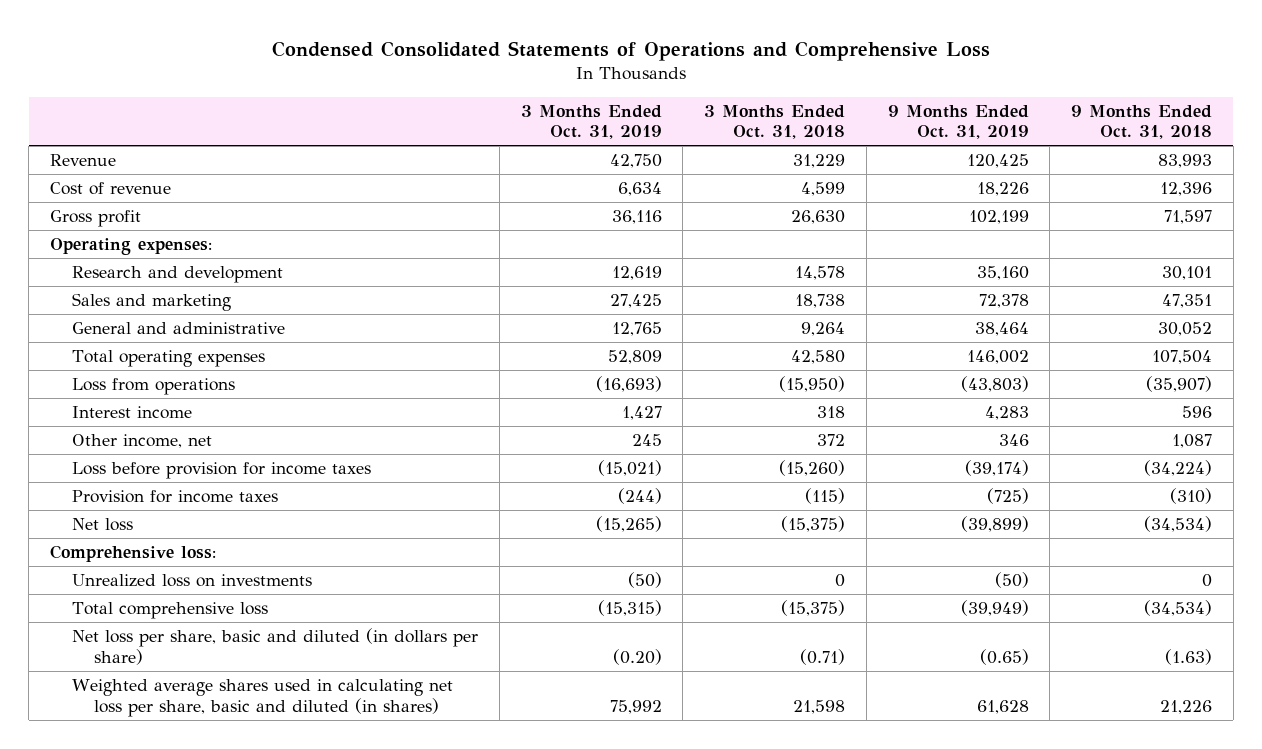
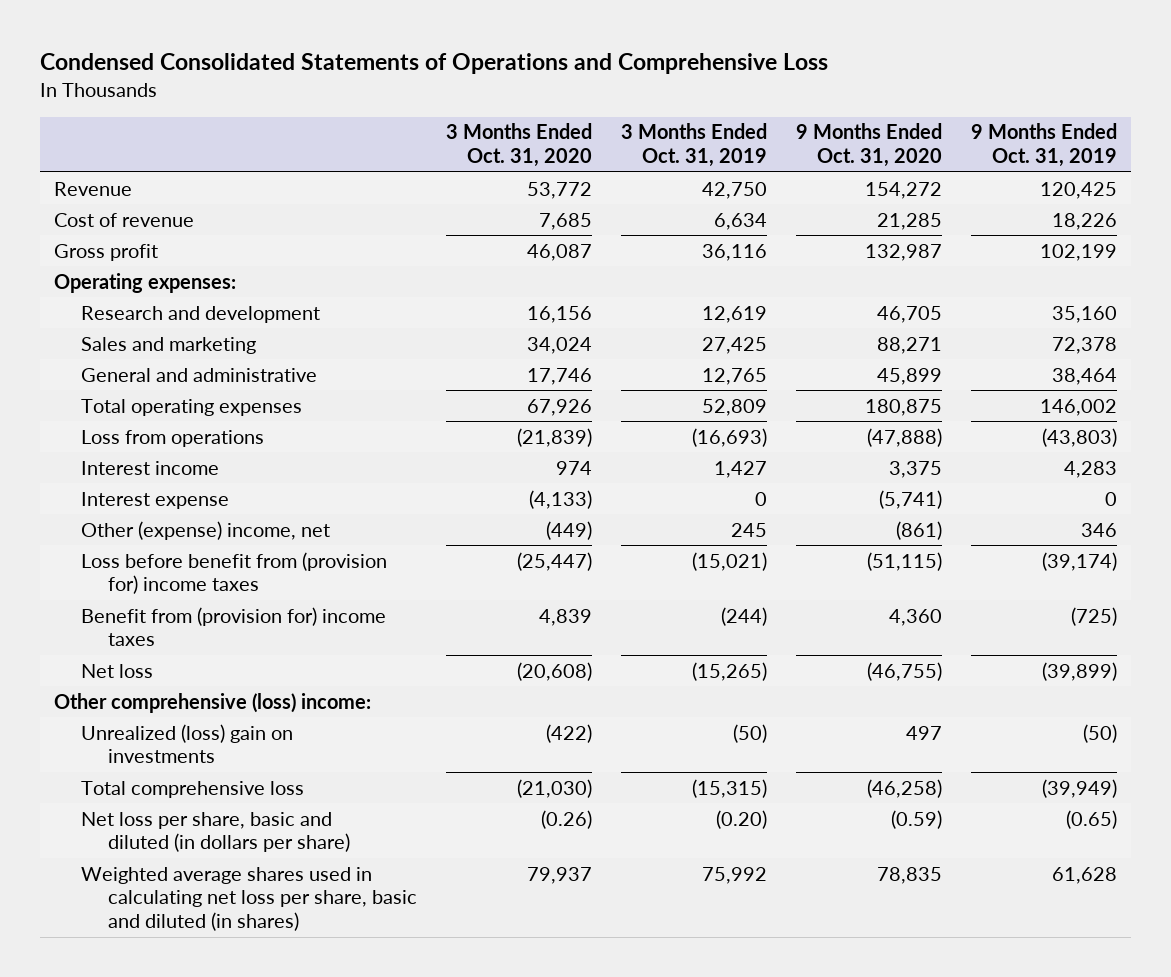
- | 3 Months Ended Oct. 31, 2019 | 3 Months Ended Oct. 31, 2018 | 9 Months Ended Oct. 31, 2019 | 9 Months Ended Oct. 31, 2018
+ | 3 Months Ended Oct. 31, 2020 | 3 Months Ended Oct. 31, 2019 | 9 Months Ended Oct. 31, 2020 | 9 Months Ended Oct. 31, 2019
- Other income, net | 245 | 372 | 346 | 1,087
- Loss before provision for income taxes | (15,021) | (15,260) | (39,174) | (34,224)
- Provision for income taxes | (244) | (115) | (725) | (310)
+ Interest expense | (4,133) | 0 | (5,741) | 0
+ Other (expense) income, net | (449) | 245 | (861) | 346
+ Loss before benefit from (provision for) income taxes | (25,447) | (15,021) | (51,115) | (39,174)
+ Benefit from (provision for) income taxes | 4,839 | (244) | 4,360 | (725)
- Comprehensive loss:
- Unrealized loss on investments | (50) | 0 | (50) | 0
+ Other comprehensive (loss) income:
+ Unrealized (loss) gain on investments | (422) | (50) | 497 | (50)

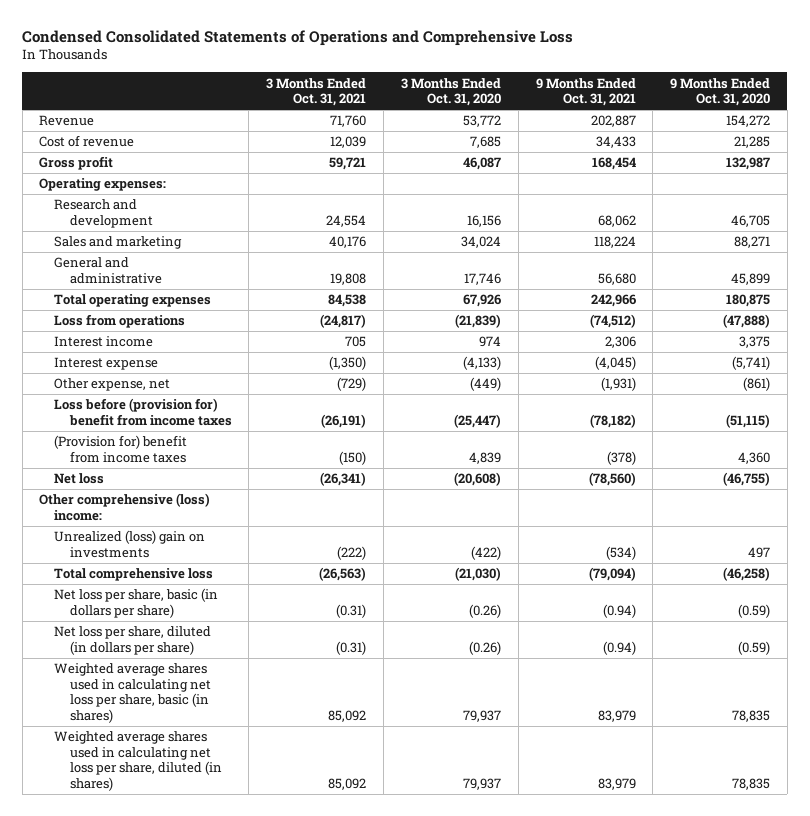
- | 3 Months Ended Oct. 31, 2020 | 3 Months Ended Oct. 31, 2019 | 9 Months Ended Oct. 31, 2020 | 9 Months Ended Oct. 31, 2019
+ | 3 Months Ended Oct. 31, 2021 | 3 Months Ended Oct. 31, 2020 | 9 Months Ended Oct. 31, 2021 | 9 Months Ended Oct. 31, 2020
- Other (expense) income, net | (449) | 245 | (861) | 346
- Loss before benefit from (provision for) income taxes | (25,447) | (15,021) | (51,115) | (39,174)
- Benefit from (provision for) income taxes | 4,839 | (244) | 4,360 | (725)
+ Other expense, net | (729) | (449) | (1,931) | (861)
+ Loss before (provision for) benefit from income taxes | (26,191) | (25,447) | (78,182) | (51,115)
+ (Provision for) benefit from income taxes | (150) | 4,839 | (378) | 4,360
- Net loss per share, basic and diluted (in dollars per share) | (0.26) | (0.20) | (0.59) | (0.65)
- Weighted average shares used in calculating net loss per share, basic and diluted (in shares) | 79,937 | 75,992 | 78,835 | 61,628
+ Net loss per share, basic (in dollars per share) | (0.31) | (0.26) | (0.94) | (0.59)
+ Net loss per share, diluted (in dollars per share) | (0.31) | (0.26) | (0.94) | (0.59)
+ Weighted average shares used in calculating net loss per share, basic (in shares) | 85,092 | 79,937 | 83,979 | 78,835
+ Weighted average shares used in calculating net loss per share, diluted (in shares) | 85,092 | 79,937 | 83,979 | 78,835

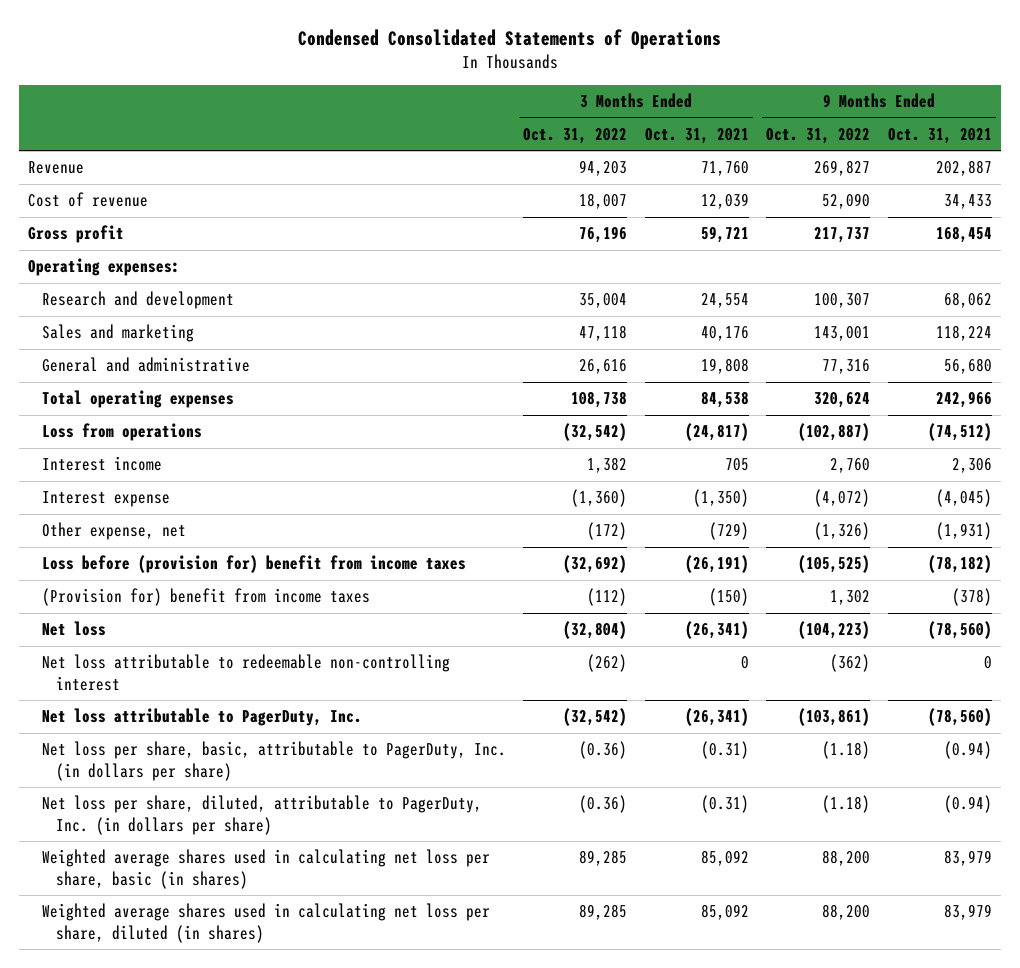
- Condensed Consolidated Statements of Operations and Comprehensive Loss
+ Condensed Consolidated Statements of Operations
- | 3 Months Ended Oct. 31, 2021 | 3 Months Ended Oct. 31, 2020 | 9 Months Ended Oct. 31, 2021 | 9 Months Ended Oct. 31, 2020
+ | 3 Months Ended Oct. 31, 2022 | 3 Months Ended Oct. 31, 2021 | 9 Months Ended Oct. 31, 2022 | 9 Months Ended Oct. 31, 2021
- Other comprehensive (loss) income:
- Unrealized (loss) gain on investments | (222) | (422) | (534) | 497
- Total comprehensive loss | (26,563) | (21,030) | (79,094) | (46,258)
- Net loss per share, basic (in dollars per share) | (0.31) | (0.26) | (0.94) | (0.59)
- Net loss per share, diluted (in dollars per share) | (0.31) | (0.26) | (0.94) | (0.59)
+ Net loss attributable to redeemable non-controlling interest | (262) | 0 | (362) | 0
+ Net loss attributable to PagerDuty, Inc. | (32,542) | (26,341) | (103,861) | (78,560)
+ Net loss per share, basic, attributable to PagerDuty, Inc. (in dollars per share) | (0.36) | (0.31) | (1.18) | (0.94)
+ Net loss per share, diluted, attributable to PagerDuty, Inc. (in dollars per share) | (0.36) | (0.31) | (1.18) | (0.94)

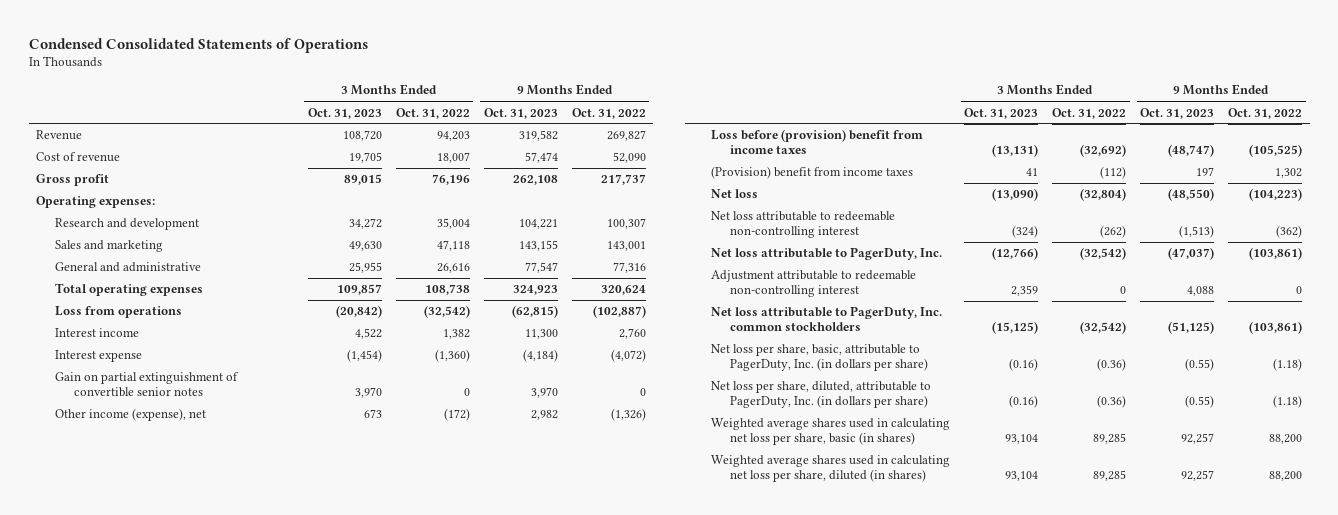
- | 3 Months Ended Oct. 31, 2022 | 3 Months Ended Oct. 31, 2021 | 9 Months Ended Oct. 31, 2022 | 9 Months Ended Oct. 31, 2021
+ | 3 Months Ended Oct. 31, 2023 | 3 Months Ended Oct. 31, 2022 | 9 Months Ended Oct. 31, 2023 | 9 Months Ended Oct. 31, 2022
- Other expense, net | (172) | (729) | (1,326) | (1,931)
- Loss before (provision for) benefit from income taxes | (32,692) | (26,191) | (105,525) | (78,182)
- (Provision for) benefit from income taxes | (112) | (150) | 1,302 | (378)
+ Gain on partial extinguishment of convertible senior notes | 3,970 | 0 | 3,970 | 0
+ Other income (expense), net | 673 | (172) | 2,982 | (1,326)
+ Loss before (provision) benefit from income taxes | (13,131) | (32,692) | (48,747) | (105,525)
+ (Provision) benefit from income taxes | 41 | (112) | 197 | 1,302
+ Adjustment attributable to redeemable non-controlling interest | 2,359 | 0 | 4,088 | 0
+ Net loss attributable to PagerDuty, Inc. common stockholders | (15,125) | (32,542) | (51,125) | (103,861)

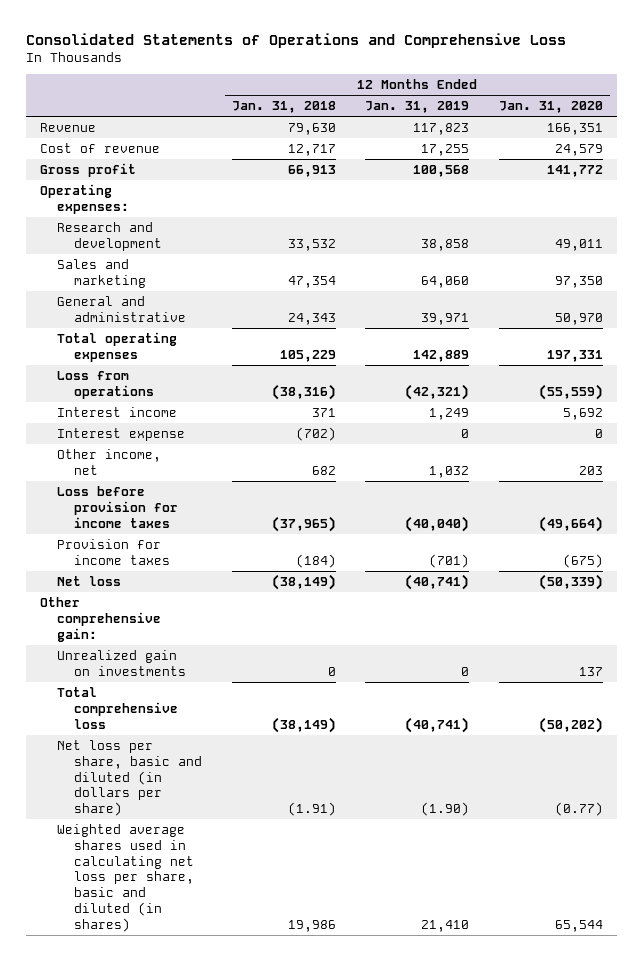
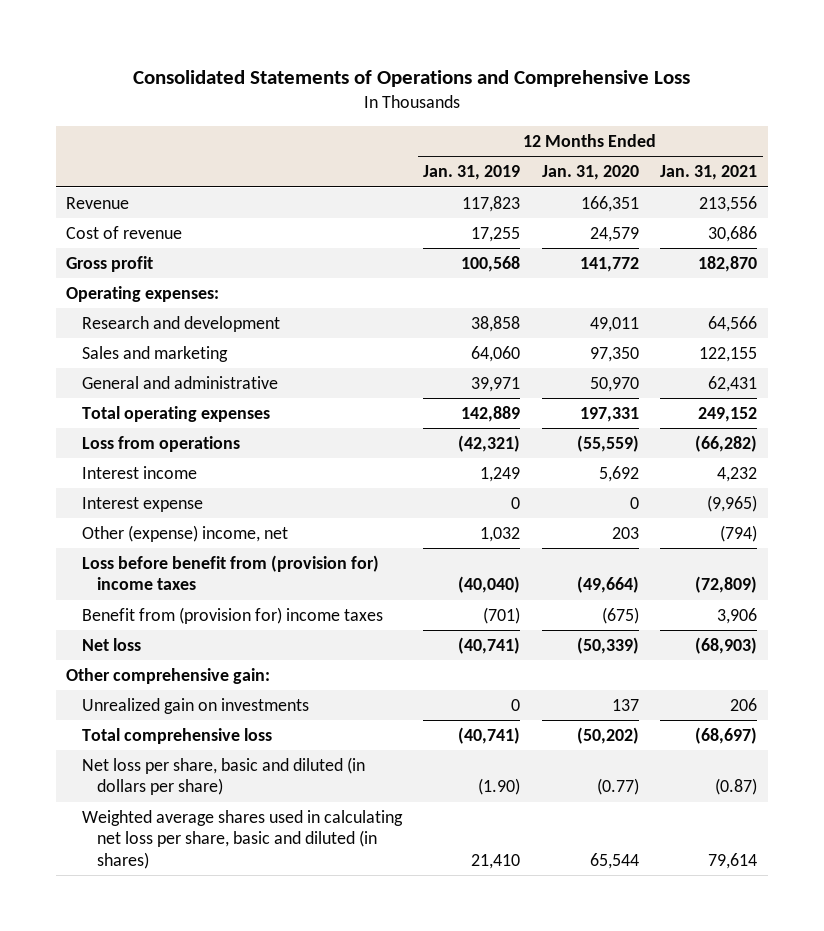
- | 12 Months Ended Jan. 31, 2018 | 12 Months Ended Jan. 31, 2019 | 12 Months Ended Jan. 31, 2020
+ | 12 Months Ended Jan. 31, 2019 | 12 Months Ended Jan. 31, 2020 | 12 Months Ended Jan. 31, 2021
- Other income, net | 682 | 1,032 | 203
- Loss before provision for income taxes | (37,965) | (40,040) | (49,664)
- Provision for income taxes | (184) | (701) | (675)
+ Other (expense) income, net | 1,032 | 203 | (794)
+ Loss before benefit from (provision for) income taxes | (40,040) | (49,664) | (72,809)
+ Benefit from (provision for) income taxes | (701) | (675) | 3,906

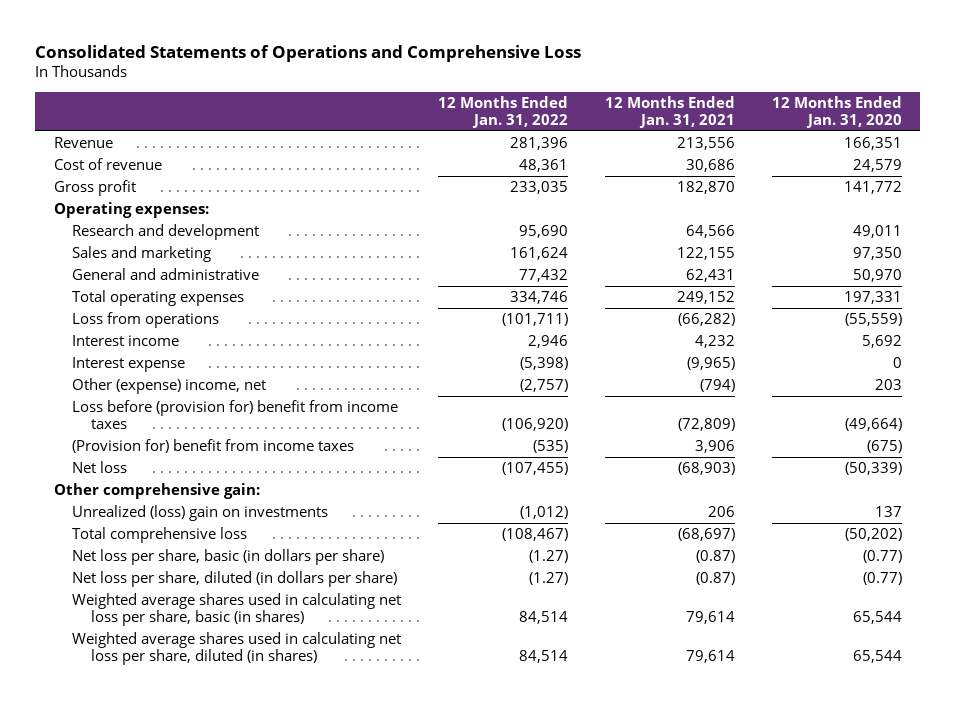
- | 12 Months Ended Jan. 31, 2019 | 12 Months Ended Jan. 31, 2020 | 12 Months Ended Jan. 31, 2021
+ | 12 Months Ended Jan. 31, 2022 | 12 Months Ended Jan. 31, 2021 | 12 Months Ended Jan. 31, 2020
- Loss before benefit from (provision for) income taxes | (40,040) | (49,664) | (72,809)
- Benefit from (provision for) income taxes | (701) | (675) | 3,906
+ Loss before (provision for) benefit from income taxes | (106,920) | (72,809) | (49,664)
+ (Provision for) benefit from income taxes | (535) | 3,906 | (675)
- Unrealized gain on investments | 0 | 137 | 206
+ Unrealized (loss) gain on investments | (1,012) | 206 | 137
- Net loss per share, basic and diluted (in dollars per share) | (1.90) | (0.77) | (0.87)
- Weighted average shares used in calculating net loss per share, basic and diluted (in shares) | 21,410 | 65,544 | 79,614
+ Net loss per share, basic (in dollars per share) | (1.27) | (0.87) | (0.77)
+ Net loss per share, diluted (in dollars per share) | (1.27) | (0.87) | (0.77)
+ Weighted average shares used in calculating net loss per share, basic (in shares) | 84,514 | 79,614 | 65,544
+ Weighted average shares used in calculating net loss per share, diluted (in shares) | 84,514 | 79,614 | 65,544

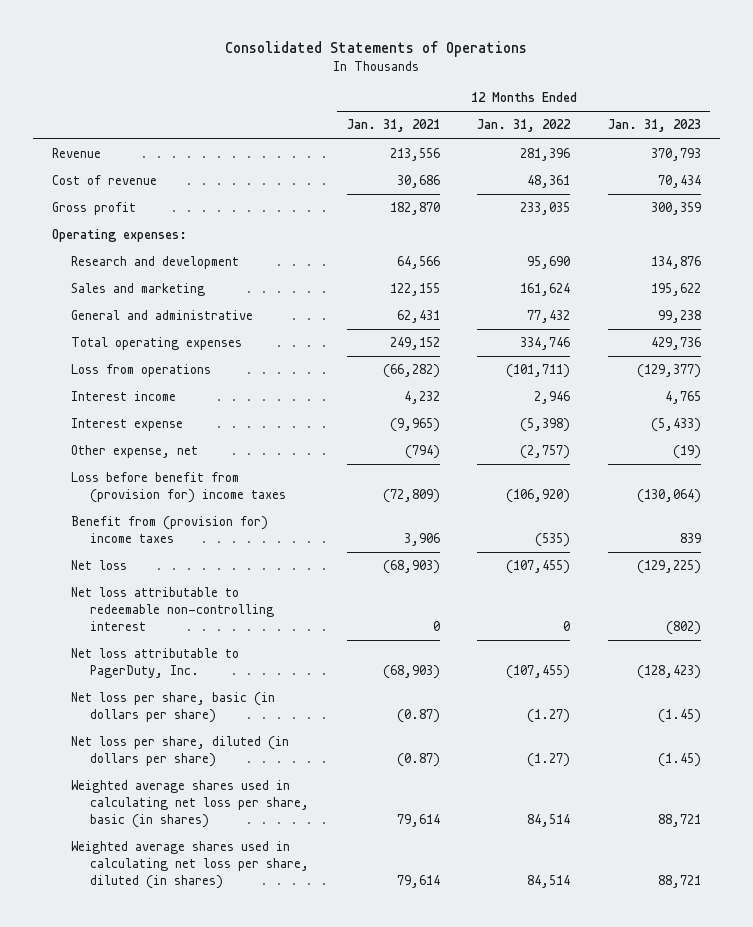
- Consolidated Statements of Operations and Comprehensive Loss
+ Consolidated Statements of Operations
- | 12 Months Ended Jan. 31, 2022 | 12 Months Ended Jan. 31, 2021 | 12 Months Ended Jan. 31, 2020
+ | 12 Months Ended Jan. 31, 2021 | 12 Months Ended Jan. 31, 2022 | 12 Months Ended Jan. 31, 2023
- Other (expense) income, net | (2,757) | (794) | 203
- Loss before (provision for) benefit from income taxes | (106,920) | (72,809) | (49,664)
- (Provision for) benefit from income taxes | (535) | 3,906 | (675)
+ Other expense, net | (794) | (2,757) | (19)
+ Loss before benefit from (provision for) income taxes | (72,809) | (106,920) | (130,064)
+ Benefit from (provision for) income taxes | 3,906 | (535) | 839
- Other comprehensive gain:
- Unrealized (loss) gain on investments | (1,012) | 206 | 137
- Total comprehensive loss | (108,467) | (68,697) | (50,202)
+ Net loss attributable to redeemable non-controlling interest | 0 | 0 | (802)
+ Net loss attributable to PagerDuty, Inc. | (68,903) | (107,455) | (128,423)

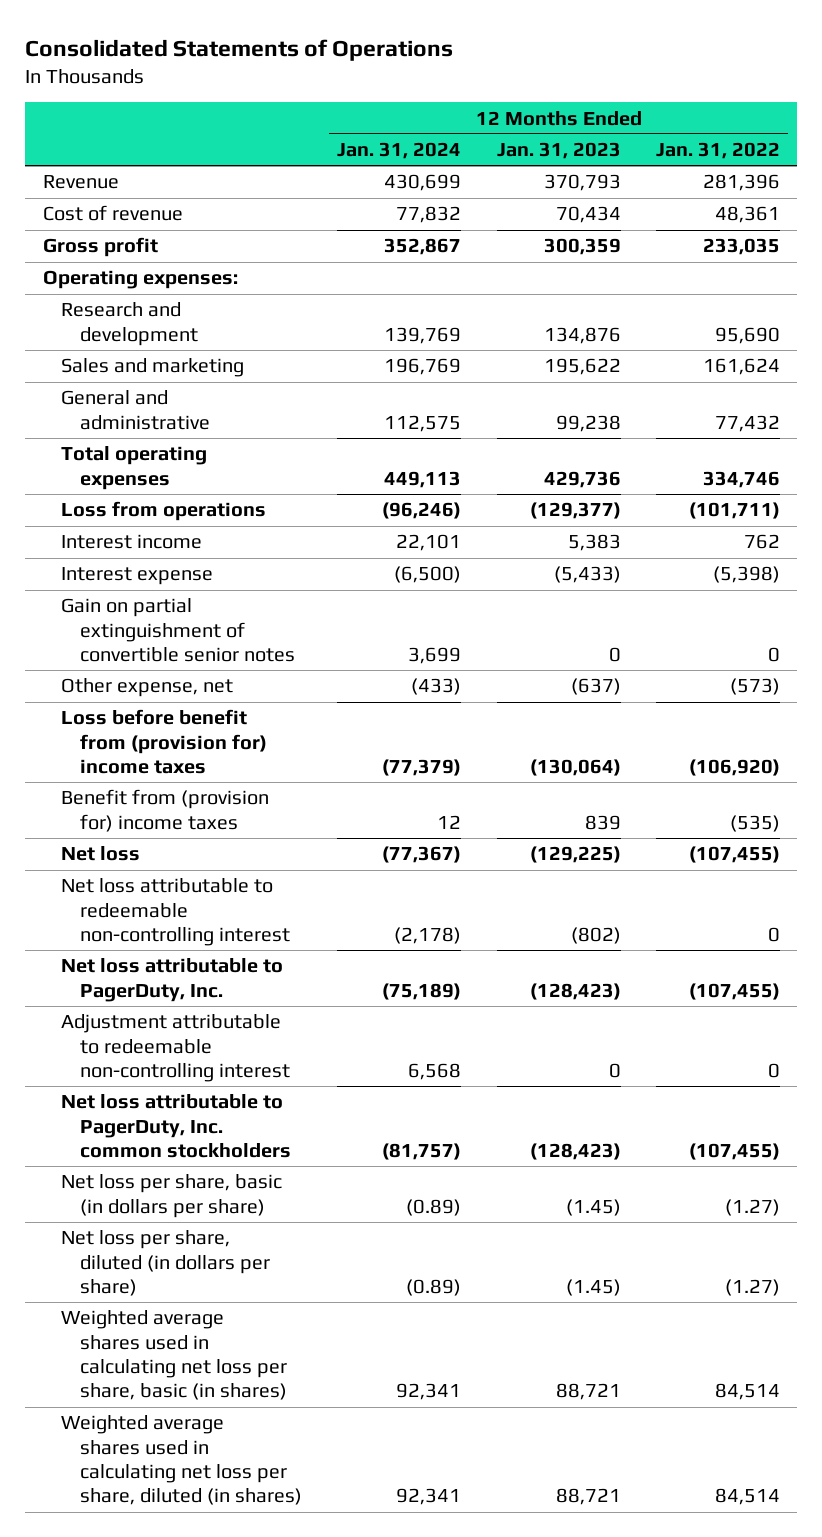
- | 12 Months Ended Jan. 31, 2021 | 12 Months Ended Jan. 31, 2022 | 12 Months Ended Jan. 31, 2023
+ | 12 Months Ended Jan. 31, 2024 | 12 Months Ended Jan. 31, 2023 | 12 Months Ended Jan. 31, 2022
- Interest income | 4,232 | 2,946 | 4,765
+ Interest income | 22,101 | 5,383 | 762
- Other expense, net | (794) | (2,757) | (19)
+ Gain on partial extinguishment of convertible senior notes | 3,699 | 0 | 0
+ Other expense, net | (433) | (637) | (573)
+ Adjustment attributable to redeemable non-controlling interest | 6,568 | 0 | 0
+ Net loss attributable to PagerDuty, Inc. common stockholders | (81,757) | (128,423) | (107,455)

